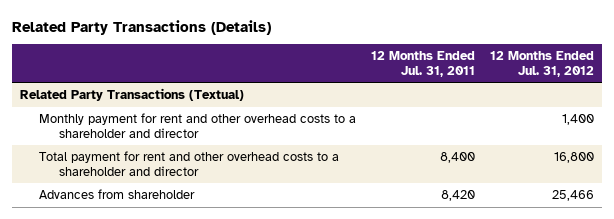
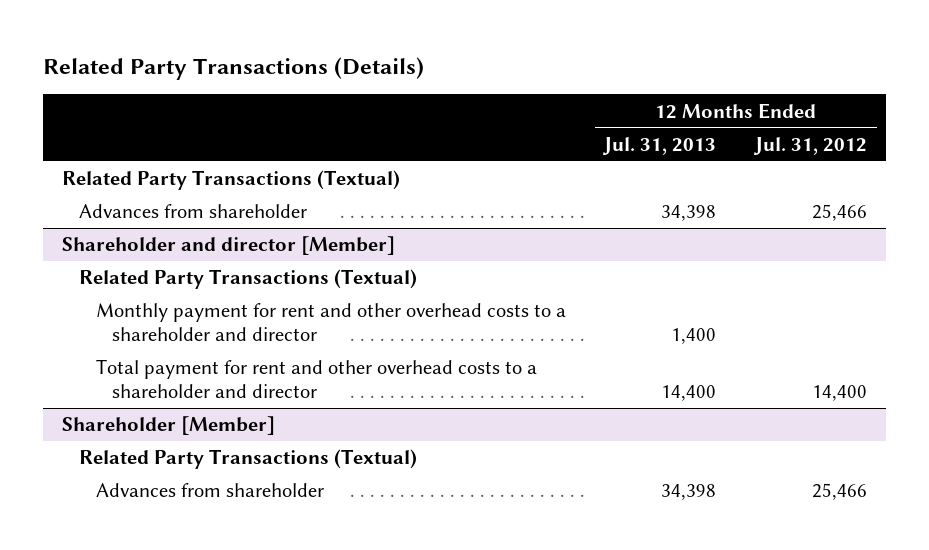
- | 12 Months Ended Jul. 31, 2011 | 12 Months Ended Jul. 31, 2012
+ | 12 Months Ended Jul. 31, 2013 | 12 Months Ended Jul. 31, 2012
- Monthly payment for rent and other overhead costs to a shareholder and director | | 1,400
- Total payment for rent and other overhead costs to a shareholder and director | 8,400 | 16,800
+ Shareholder and director [Member]
+ Related Party Transactions (Textual)
+ Monthly payment for rent and other overhead costs to a shareholder and director | 1,400 |
+ Total payment for rent and other overhead costs to a shareholder and director | 14,400 | 14,400
+ Shareholder [Member]
+ Related Party Transactions (Textual)
+ Advances from shareholder | 34,398 | 25,466

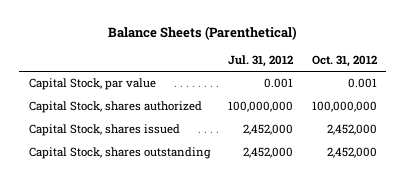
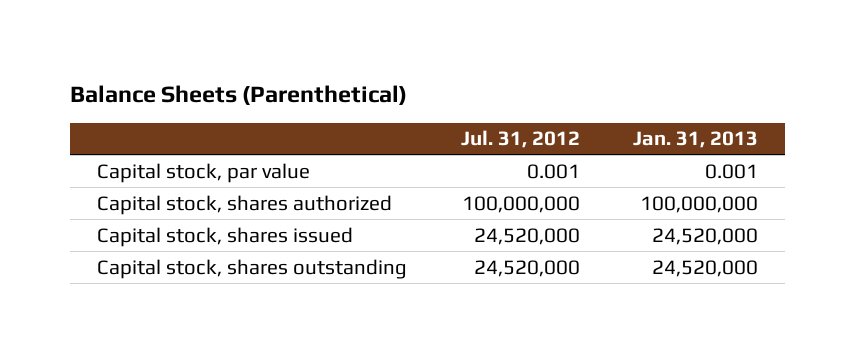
- | Jul. 31, 2012 | Oct. 31, 2012
+ | Jul. 31, 2012 | Jan. 31, 2013
- Capital Stock, par value | 0.001 | 0.001
- Capital Stock, shares authorized | 100,000,000 | 100,000,000
- Capital Stock, shares issued | 2,452,000 | 2,452,000
- Capital Stock, shares outstanding | 2,452,000 | 2,452,000
+ Capital stock, par value | 0.001 | 0.001
+ Capital stock, shares authorized | 100,000,000 | 100,000,000
+ Capital stock, shares issued | 24,520,000 | 24,520,000
+ Capital stock, shares outstanding | 24,520,000 | 24,520,000

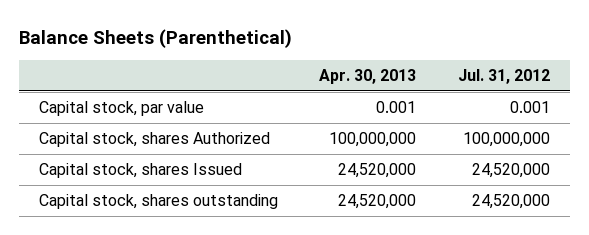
- | Jul. 31, 2012 | Jan. 31, 2013
+ | Apr. 30, 2013 | Jul. 31, 2012
- Capital stock, shares authorized | 100,000,000 | 100,000,000
- Capital stock, shares issued | 24,520,000 | 24,520,000
+ Capital stock, shares Authorized | 100,000,000 | 100,000,000
+ Capital stock, shares Issued | 24,520,000 | 24,520,000

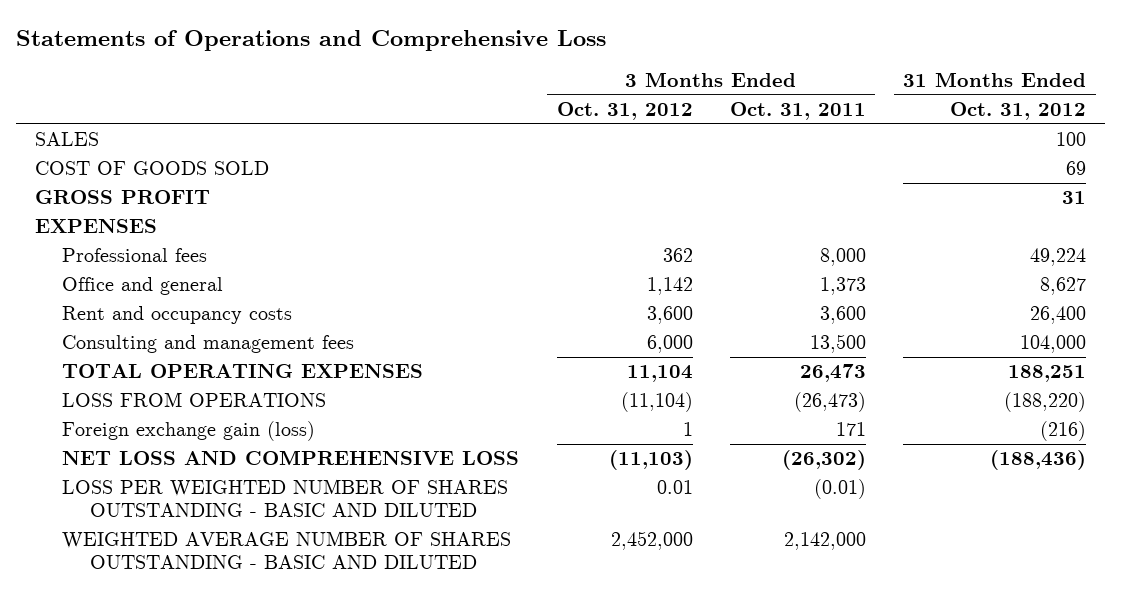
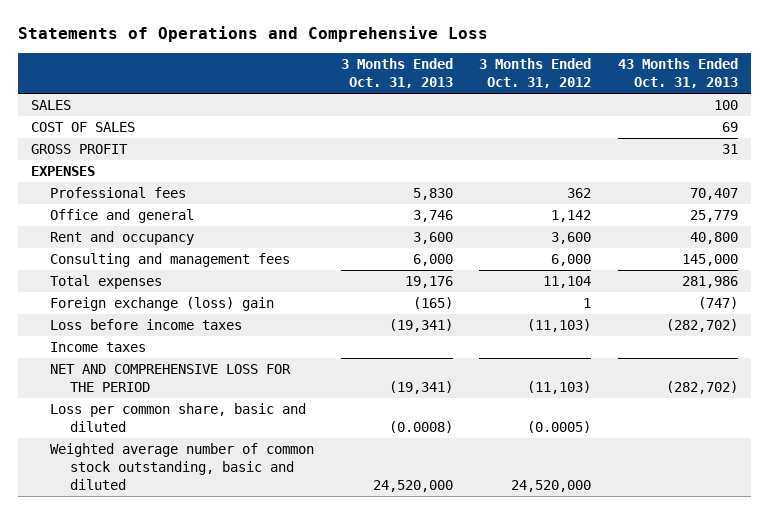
- | 3 Months Ended Oct. 31, 2012 | 3 Months Ended Oct. 31, 2011 | 31 Months Ended Oct. 31, 2012
+ | 3 Months Ended Oct. 31, 2013 | 3 Months Ended Oct. 31, 2012 | 43 Months Ended Oct. 31, 2013
- COST OF GOODS SOLD | | | 69
+ COST OF SALES | | | 69
- Rent and occupancy costs | 3,600 | 3,600 | 26,400
+ Rent and occupancy | 3,600 | 3,600 | 40,800
- TOTAL OPERATING EXPENSES | 11,104 | 26,473 | 188,251
- LOSS FROM OPERATIONS | (11,104) | (26,473) | (188,220)
- Foreign exchange gain (loss) | 1 | 171 | (216)
- NET LOSS AND COMPREHENSIVE LOSS | (11,103) | (26,302) | (188,436)
- LOSS PER WEIGHTED NUMBER OF SHARES OUTSTANDING - BASIC AND DILUTED | 0.01 | (0.01) |
- WEIGHTED AVERAGE NUMBER OF SHARES OUTSTANDING - BASIC AND DILUTED | 2,452,000 | 2,142,000 |
+ Total expenses | 19,176 | 11,104 | 281,986
+ Foreign exchange (loss) gain | (165) | 1 | (747)
+ Loss before income taxes | (19,341) | (11,103) | (282,702)
+ Income taxes
+ NET AND COMPREHENSIVE LOSS FOR THE PERIOD | (19,341) | (11,103) | (282,702)
+ Loss per common share, basic and diluted | (0.0008) | (0.0005) |
+ Weighted average number of common stock outstanding, basic and diluted | 24,520,000 | 24,520,000 |

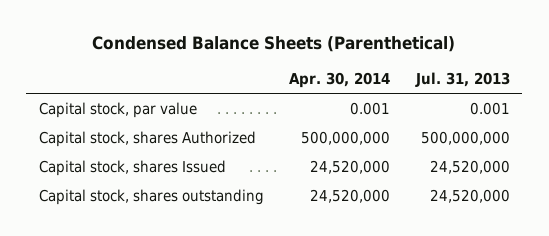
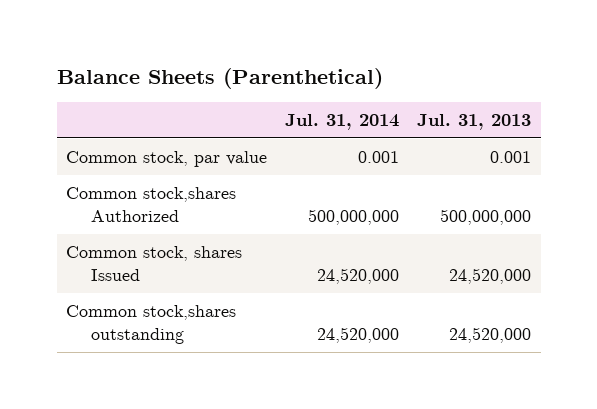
- Condensed Balance Sheets (Parenthetical)
+ Balance Sheets (Parenthetical)
- | Apr. 30, 2014 | Jul. 31, 2013
+ | Jul. 31, 2014 | Jul. 31, 2013
- Capital stock, par value | 0.001 | 0.001
- Capital stock, shares Authorized | 500,000,000 | 500,000,000
- Capital stock, shares Issued | 24,520,000 | 24,520,000
- Capital stock, shares outstanding | 24,520,000 | 24,520,000
+ Common stock, par value | 0.001 | 0.001
+ Common stock,shares Authorized | 500,000,000 | 500,000,000
+ Common stock, shares Issued | 24,520,000 | 24,520,000
+ Common stock,shares outstanding | 24,520,000 | 24,520,000

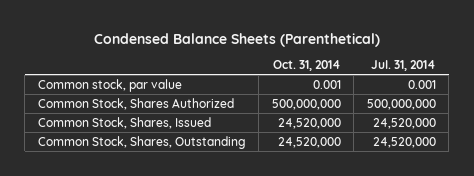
- Balance Sheets (Parenthetical)
+ Condensed Balance Sheets (Parenthetical)
- | Jul. 31, 2014 | Jul. 31, 2013
+ | Oct. 31, 2014 | Jul. 31, 2014
- Common stock,shares Authorized | 500,000,000 | 500,000,000
- Common stock, shares Issued | 24,520,000 | 24,520,000
- Common stock,shares outstanding | 24,520,000 | 24,520,000
+ Common Stock, Shares Authorized | 500,000,000 | 500,000,000
+ Common Stock, Shares, Issued | 24,520,000 | 24,520,000
+ Common Stock, Shares, Outstanding | 24,520,000 | 24,520,000

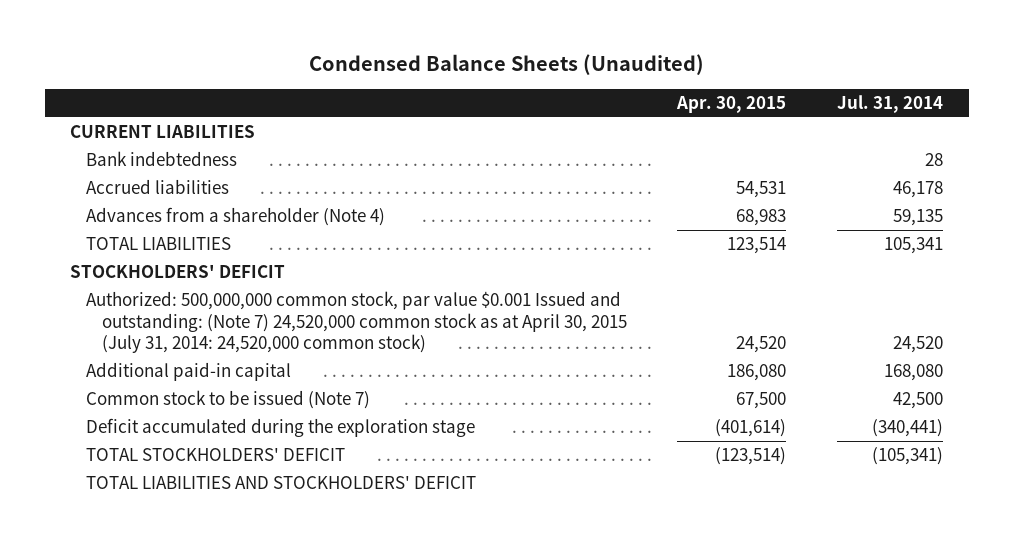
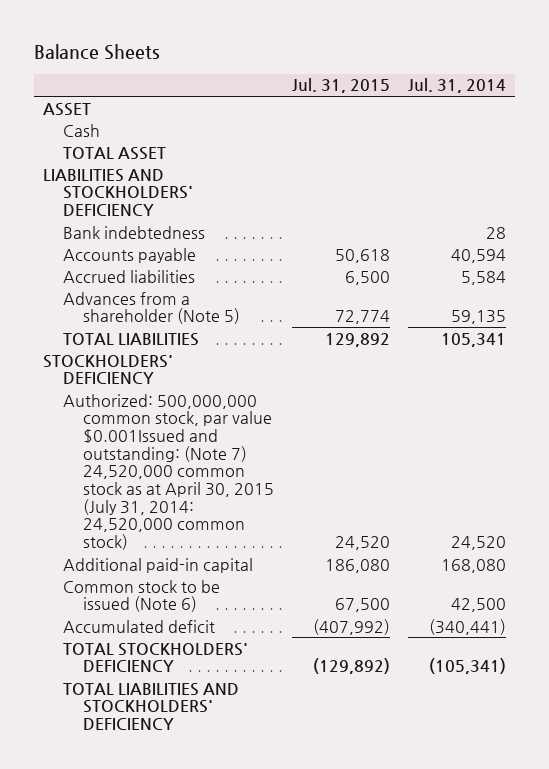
- Condensed Balance Sheets (Unaudited)
+ Balance Sheets
- | Apr. 30, 2015 | Jul. 31, 2014
+ | Jul. 31, 2015 | Jul. 31, 2014
- CURRENT LIABILITIES
+ ASSET
+ Cash
+ TOTAL ASSET
+ LIABILITIES AND STOCKHOLDERS' DEFICIENCY
- Accrued liabilities | 54,531 | 46,178
- Advances from a shareholder (Note 4) | 68,983 | 59,135
+ Accounts payable | 50,618 | 40,594
+ Accrued liabilities | 6,500 | 5,584
+ Advances from a shareholder (Note 5) | 72,774 | 59,135
- STOCKHOLDERS' DEFICIT
- Authorized: 500,000,000 common stock, par value $0.001 Issued and outstanding: (Note 7) 24,520,000 common stock as at April 30, 2015 (July 31, 2014: 24,520,000 common stock) | 24,520 | 24,520
+ STOCKHOLDERS' DEFICIENCY
+ Authorized: 500,000,000 common stock, par value $0.001Issued and outstanding: (Note 7) 24,520,000 common stock as at April 30, 2015 (July 31, 2014: 24,520,000 common stock) | 24,520 | 24,520
- Common stock to be issued (Note 7) | 67,500 | 42,500
- Deficit accumulated during the exploration stage | (401,614) | (340,441)
- TOTAL STOCKHOLDERS' DEFICIT | (123,514) | (105,341)
- TOTAL LIABILITIES AND STOCKHOLDERS' DEFICIT
+ Common stock to be issued (Note 6) | 67,500 | 42,500
+ Accumulated deficit | (407,992) | (340,441)
+ TOTAL STOCKHOLDERS' DEFICIENCY | (129,892) | (105,341)
+ TOTAL LIABILITIES AND STOCKHOLDERS' DEFICIENCY

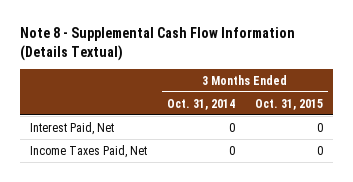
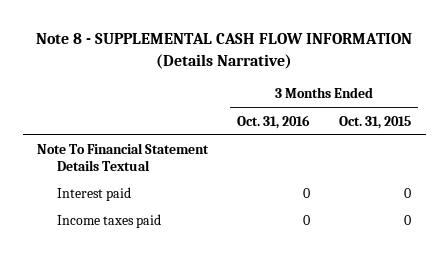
- Note 8 - Supplemental Cash Flow Information (Details Textual)
+ Note 8 - SUPPLEMENTAL CASH FLOW INFORMATION (Details Narrative)
- | 3 Months Ended Oct. 31, 2014 | 3 Months Ended Oct. 31, 2015
+ | 3 Months Ended Oct. 31, 2016 | 3 Months Ended Oct. 31, 2015
- Interest Paid, Net | 0 | 0
- Income Taxes Paid, Net | 0 | 0
+ Note To Financial Statement Details Textual
+ Interest paid | 0 | 0
+ Income taxes paid | 0 | 0

